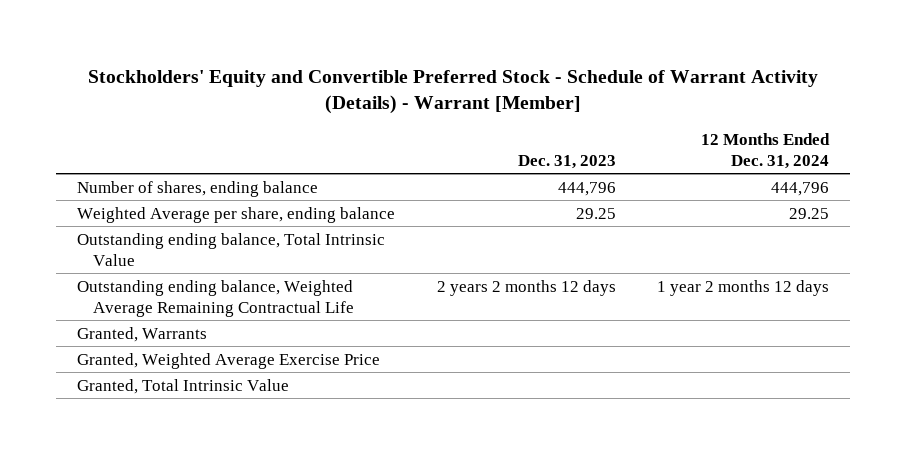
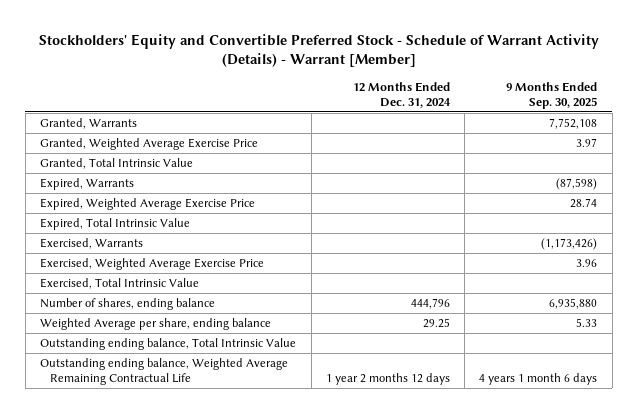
- | Dec. 31, 2023 | 12 Months Ended Dec. 31, 2024
+ | 12 Months Ended Dec. 31, 2024 | 9 Months Ended Sep. 30, 2025
moved up: Granted, Warrants | | 7,752,108
moved up: Granted, Weighted Average Exercise Price | | 3.97
moved up: Granted, Total Intrinsic Value
+ Expired, Warrants | | (87,598)
+ Expired, Weighted Average Exercise Price | | 28.74
+ Expired, Total Intrinsic Value
+ Exercised, Warrants | | (1,173,426)
+ Exercised, Weighted Average Exercise Price | | 3.96
+ Exercised, Total Intrinsic Value

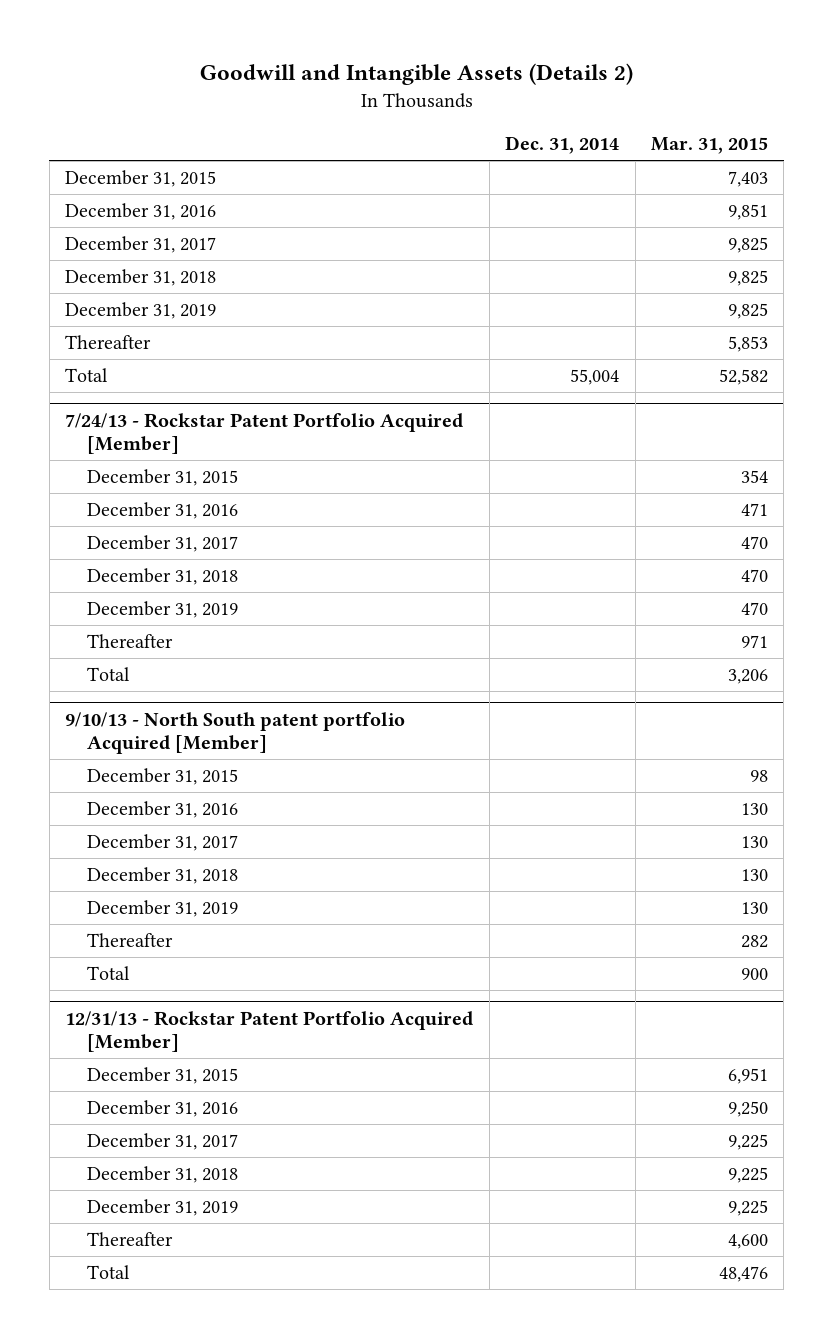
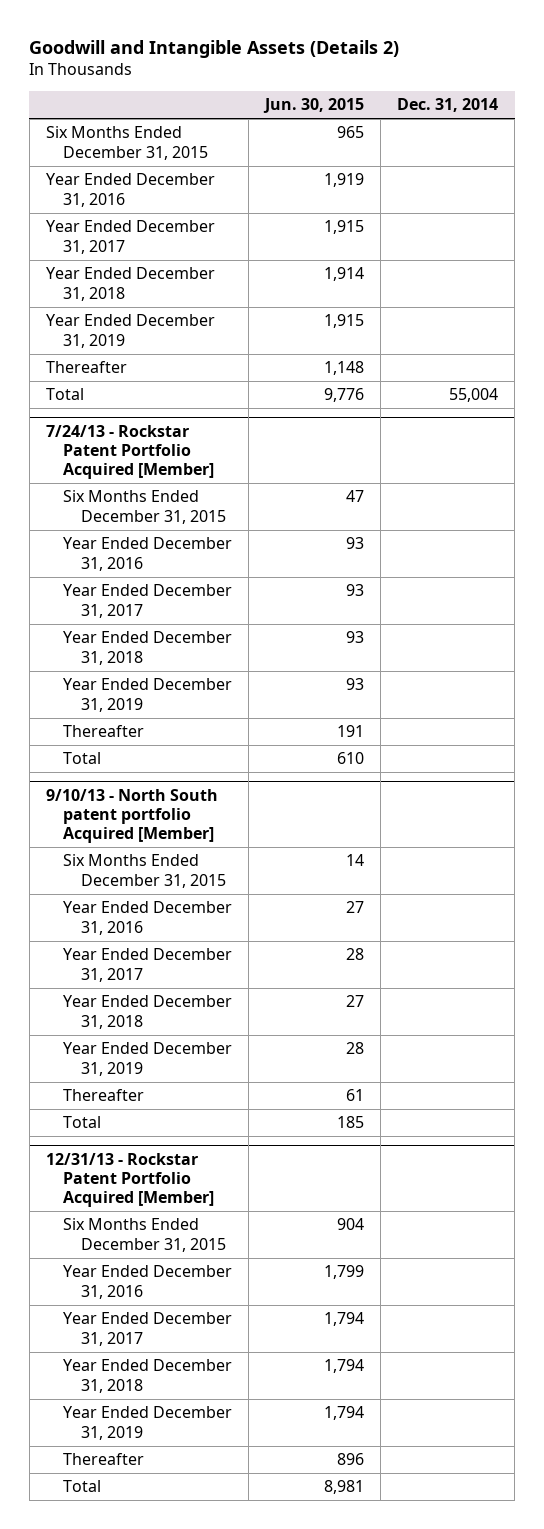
- | Dec. 31, 2014 | Mar. 31, 2015
+ | Jun. 30, 2015 | Dec. 31, 2014
- December 31, 2015 | | 7,403
- December 31, 2016 | | 9,851
- December 31, 2017 | | 9,825
- December 31, 2018 | | 9,825
- December 31, 2019 | | 9,825
+ Six Months Ended December 31, 2015 | 965 |
+ Year Ended December 31, 2016 | 1,919 |
+ Year Ended December 31, 2017 | 1,915 |
+ Year Ended December 31, 2018 | 1,914 |
+ Year Ended December 31, 2019 | 1,915 |
@ 7/24/13 - Rockstar Patent Portfolio Acquired [Member]
- December 31, 2015 | | 354
- December 31, 2016 | | 471
- December 31, 2017 | | 470
- December 31, 2018 | | 470
- December 31, 2019 | | 470
+ Six Months Ended December 31, 2015 | 47 |
+ Year Ended December 31, 2016 | 93 |
+ Year Ended December 31, 2017 | 93 |
+ Year Ended December 31, 2018 | 93 |
+ Year Ended December 31, 2019 | 93 |
@ 9/10/13 - North South patent portfolio Acquired [Member]
- December 31, 2015 | | 98
- December 31, 2016 | | 130
- December 31, 2017 | | 130
- December 31, 2018 | | 130
- December 31, 2019 | | 130
+ Six Months Ended December 31, 2015 | 14 |
+ Year Ended December 31, 2016 | 27 |
+ Year Ended December 31, 2017 | 28 |
+ Year Ended December 31, 2018 | 27 |
+ Year Ended December 31, 2019 | 28 |
@ 12/31/13 - Rockstar Patent Portfolio Acquired [Member]
- December 31, 2015 | | 6,951
- December 31, 2016 | | 9,250
- December 31, 2017 | | 9,225
- December 31, 2018 | | 9,225
- December 31, 2019 | | 9,225
+ Six Months Ended December 31, 2015 | 904 |
+ Year Ended December 31, 2016 | 1,799 |
+ Year Ended December 31, 2017 | 1,794 |
+ Year Ended December 31, 2018 | 1,794 |
+ Year Ended December 31, 2019 | 1,794 |

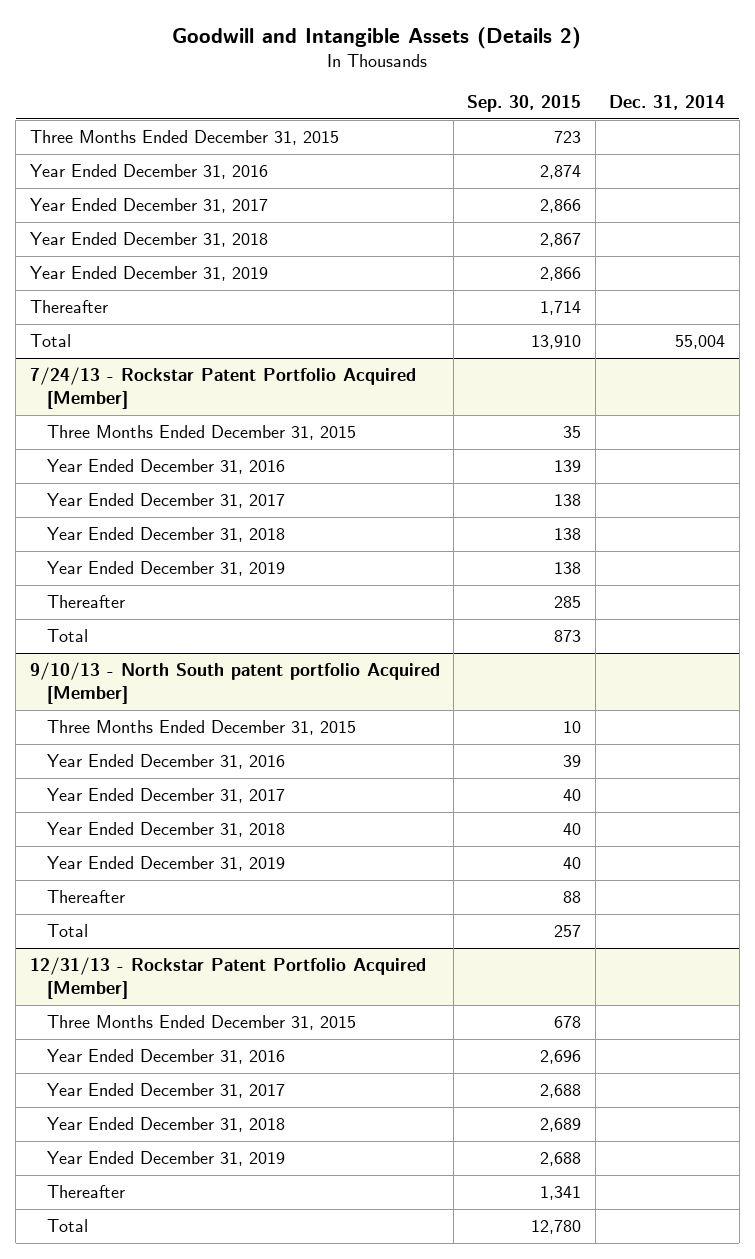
- | Jun. 30, 2015 | Dec. 31, 2014
+ | Sep. 30, 2015 | Dec. 31, 2014
- Six Months Ended December 31, 2015 | 965 |
+ Three Months Ended December 31, 2015 | 723 |
@ 7/24/13 - Rockstar Patent Portfolio Acquired [Member]
- Six Months Ended December 31, 2015 | 47 |
+ Three Months Ended December 31, 2015 | 35 |
@ 9/10/13 - North South patent portfolio Acquired [Member]
- Six Months Ended December 31, 2015 | 14 |
+ Three Months Ended December 31, 2015 | 10 |
@ 12/31/13 - Rockstar Patent Portfolio Acquired [Member]
- Six Months Ended December 31, 2015 | 904 |
+ Three Months Ended December 31, 2015 | 678 |

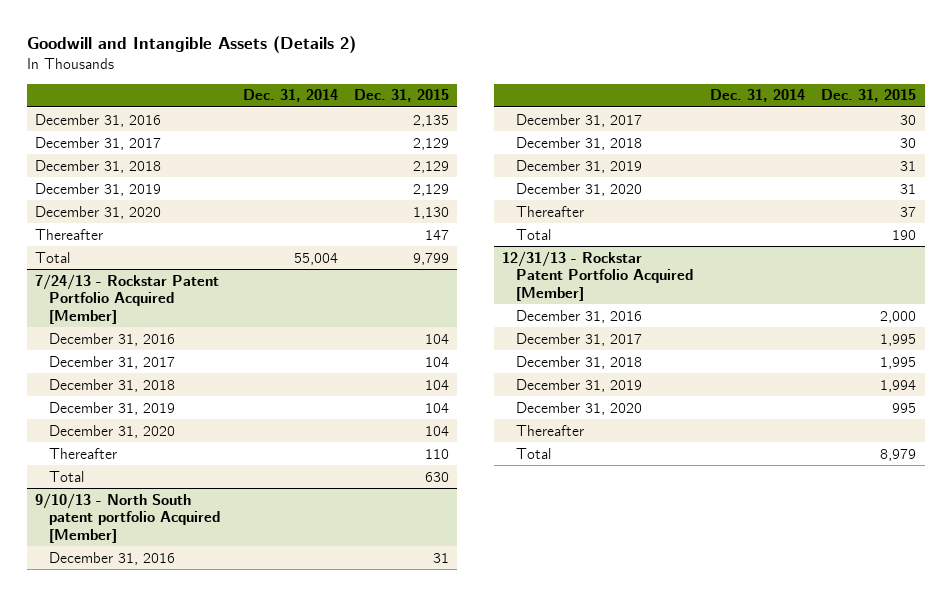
- | Sep. 30, 2015 | Dec. 31, 2014
+ | Dec. 31, 2014 | Dec. 31, 2015
- Three Months Ended December 31, 2015 | 723 |
- Year Ended December 31, 2016 | 2,874 |
- Year Ended December 31, 2017 | 2,866 |
- Year Ended December 31, 2018 | 2,867 |
- Year Ended December 31, 2019 | 2,866 |
+ December 31, 2016 | | 2,135
+ December 31, 2017 | | 2,129
+ December 31, 2018 | | 2,129
+ December 31, 2019 | | 2,129
+ December 31, 2020 | | 1,130
@ 7/24/13 - Rockstar Patent Portfolio Acquired [Member]
- Three Months Ended December 31, 2015 | 35 |
- Year Ended December 31, 2016 | 139 |
- Year Ended December 31, 2017 | 138 |
- Year Ended December 31, 2018 | 138 |
- Year Ended December 31, 2019 | 138 |
+ December 31, 2016 | | 104
+ December 31, 2017 | | 104
+ December 31, 2018 | | 104
+ December 31, 2019 | | 104
+ December 31, 2020 | | 104
@ 9/10/13 - North South patent portfolio Acquired [Member]
- Three Months Ended December 31, 2015 | 10 |
- Year Ended December 31, 2016 | 39 |
- Year Ended December 31, 2017 | 40 |
- Year Ended December 31, 2018 | 40 |
- Year Ended December 31, 2019 | 40 |
+ December 31, 2016 | | 31
+ December 31, 2017 | | 30
+ December 31, 2018 | | 30
+ December 31, 2019 | | 31
+ December 31, 2020 | | 31
@ 12/31/13 - Rockstar Patent Portfolio Acquired [Member]
- Three Months Ended December 31, 2015 | 678 |
- Year Ended December 31, 2016 | 2,696 |
- Year Ended December 31, 2017 | 2,688 |
- Year Ended December 31, 2018 | 2,689 |
- Year Ended December 31, 2019 | 2,688 |
+ December 31, 2016 | | 2,000
+ December 31, 2017 | | 1,995
+ December 31, 2018 | | 1,995
+ December 31, 2019 | | 1,994
+ December 31, 2020 | | 995

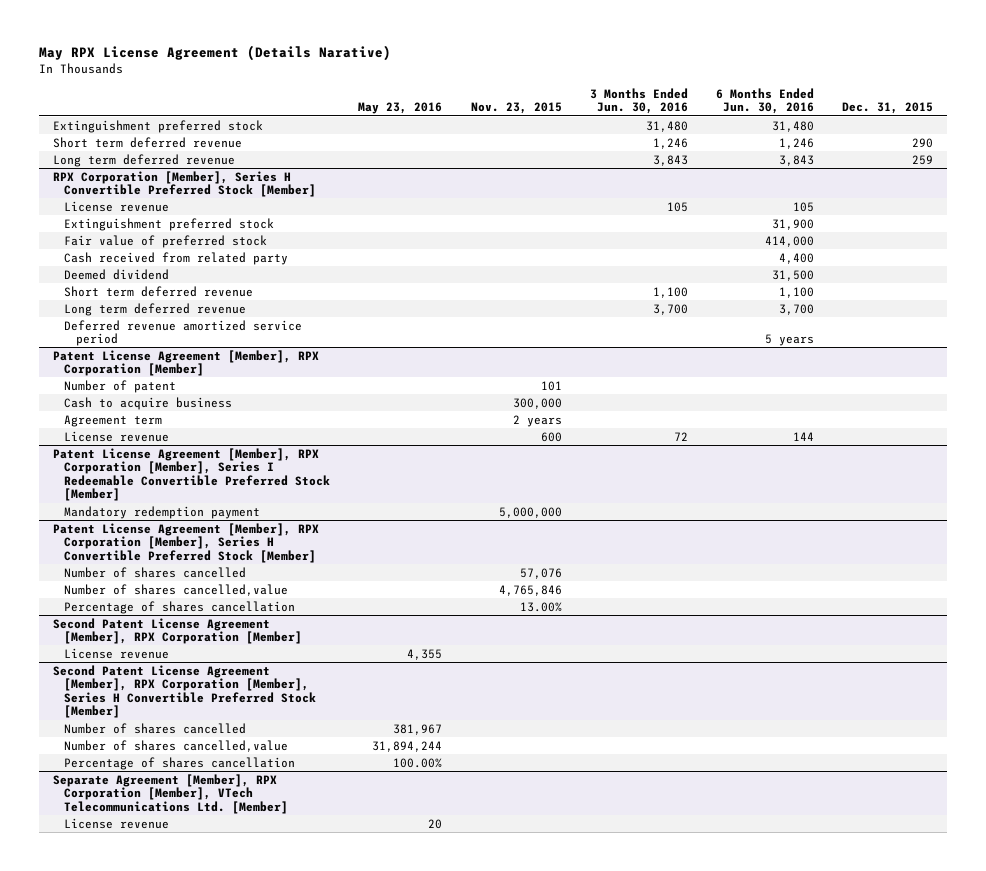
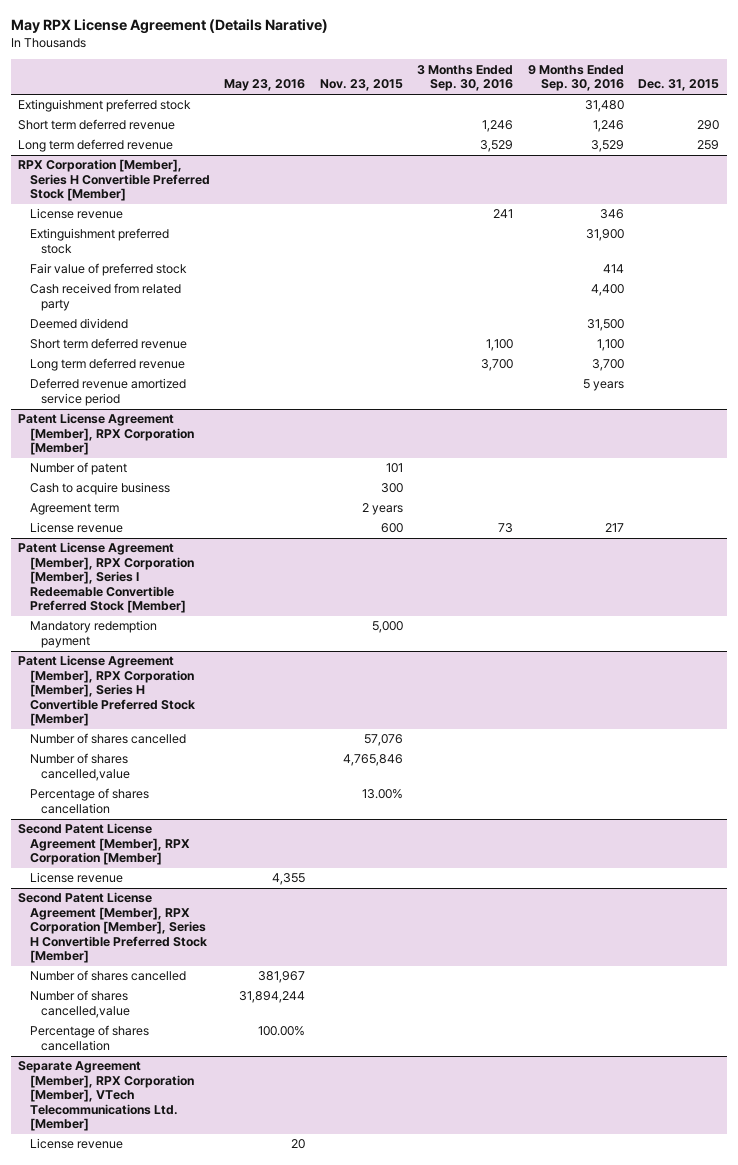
- | May 23, 2016 | Nov. 23, 2015 | 3 Months Ended Jun. 30, 2016 | 6 Months Ended Jun. 30, 2016 | Dec. 31, 2015
+ | May 23, 2016 | Nov. 23, 2015 | 3 Months Ended Sep. 30, 2016 | 9 Months Ended Sep. 30, 2016 | Dec. 31, 2015
@ Patent License Agreement [Member], RPX Corporation [Member]
- Cash to acquire business | | 300,000 | | |
+ Cash to acquire business | | 300 | | |
@ Patent License Agreement [Member], RPX Corporation [Member], Series I Redeemable Convertible Preferred Stock [Member]
- Mandatory redemption payment | | 5,000,000 | | |
+ Mandatory redemption payment | | 5,000 | | |

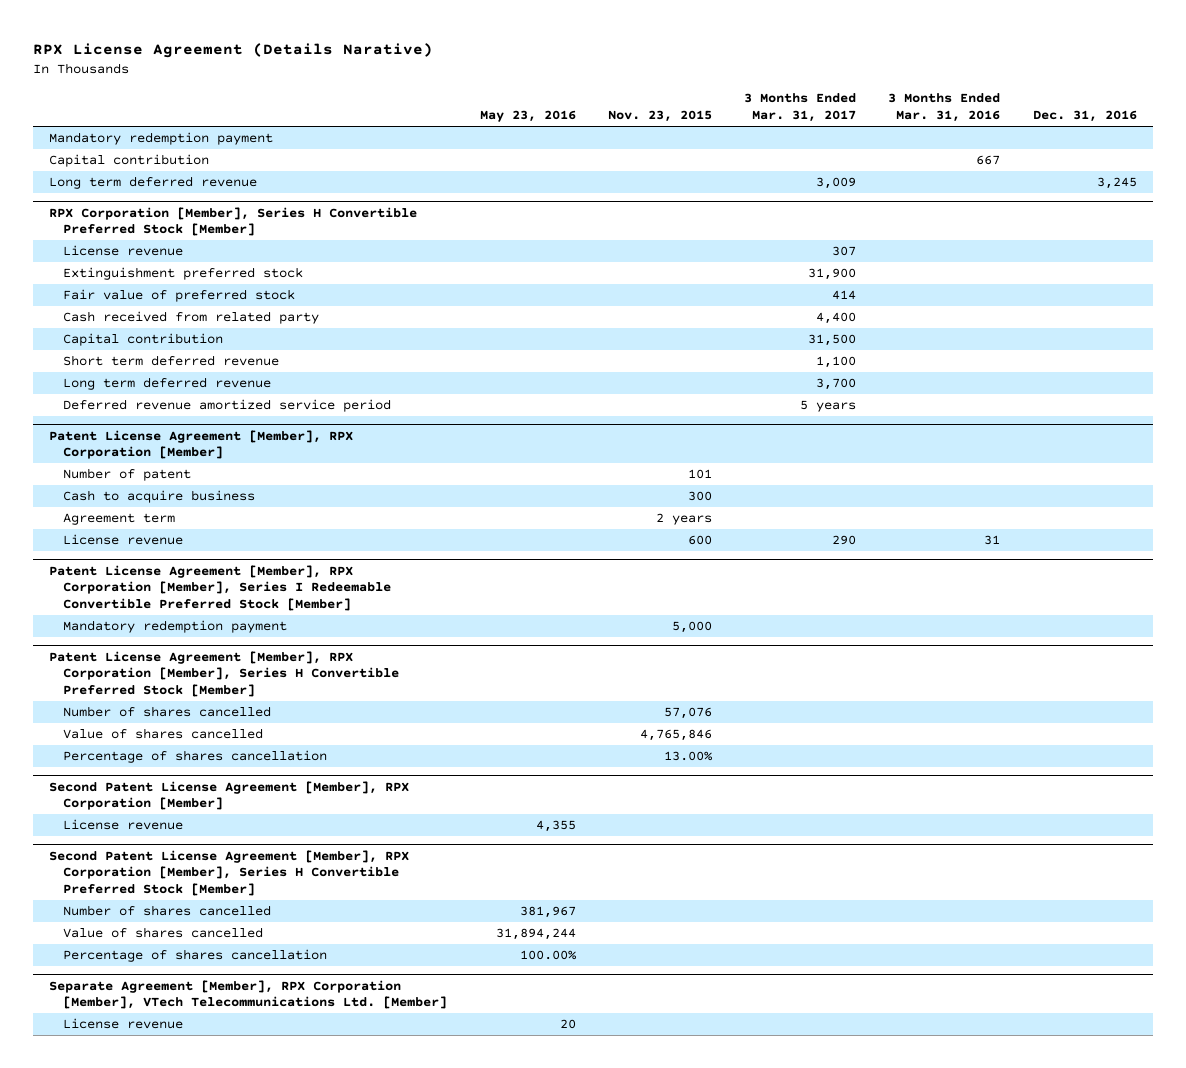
- May RPX License Agreement (Details Narative)
+ RPX License Agreement (Details Narative)
- | May 23, 2016 | Nov. 23, 2015 | 3 Months Ended Sep. 30, 2016 | 9 Months Ended Sep. 30, 2016 | Dec. 31, 2015
+ | May 23, 2016 | Nov. 23, 2015 | 3 Months Ended Mar. 31, 2017 | 3 Months Ended Mar. 31, 2016 | Dec. 31, 2016
- Extinguishment preferred stock | | | | 31,480 |
- Short term deferred revenue | | | 1,246 | 1,246 | 290
+ Mandatory redemption payment
+ Capital contribution | | | | 667 |
@ RPX Corporation [Member], Series H Convertible Preferred Stock [Member]
- Deemed dividend | | | | 31,500 |
+ Capital contribution | | | 31,500 | |
@ Patent License Agreement [Member], RPX Corporation [Member], Series H Convertible Preferred Stock [Member]
- Number of shares cancelled,value | | 4,765,846 | | |
+ Value of shares cancelled | | 4,765,846 | | |
@ Second Patent License Agreement [Member], RPX Corporation [Member], Series H Convertible Preferred Stock [Member]
- Number of shares cancelled,value | 31,894,244 | | | |
+ Value of shares cancelled | 31,894,244 | | | |

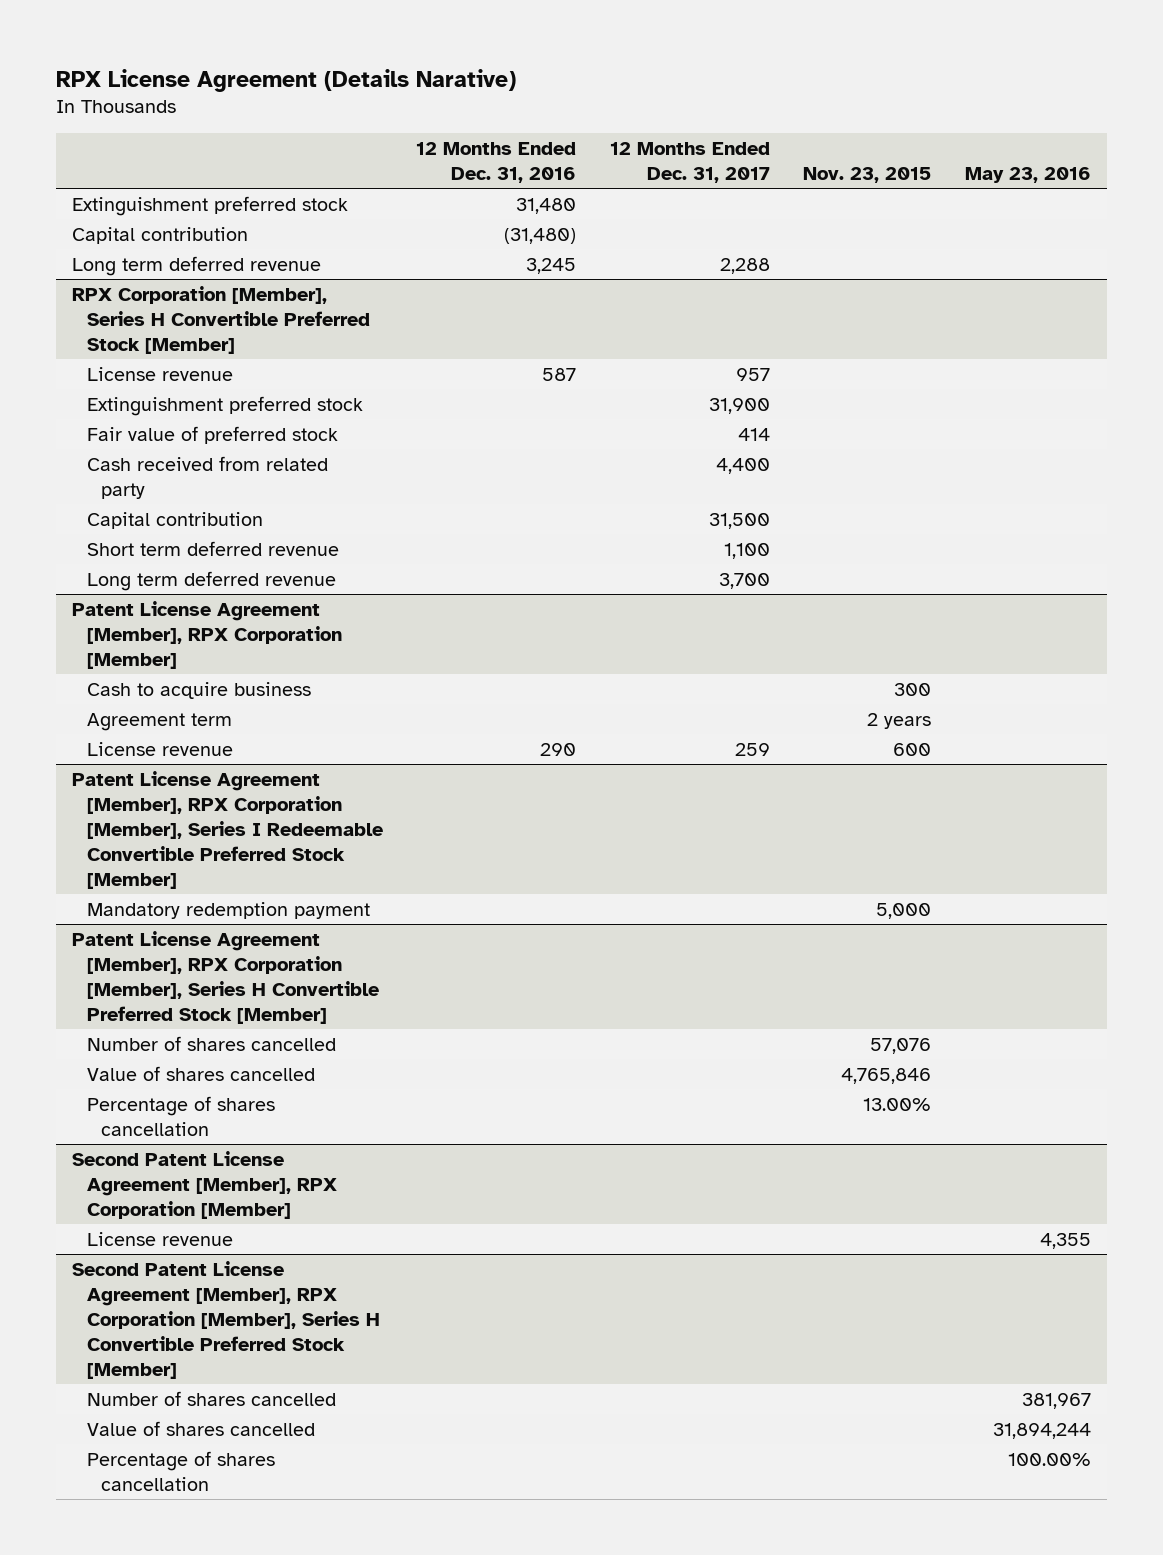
- | May 23, 2016 | Nov. 23, 2015 | 3 Months Ended Mar. 31, 2017 | 3 Months Ended Mar. 31, 2016 | Dec. 31, 2016
+ | 12 Months Ended Dec. 31, 2016 | 12 Months Ended Dec. 31, 2017 | Nov. 23, 2015 | May 23, 2016
- Mandatory redemption payment
+ Extinguishment preferred stock | 31,480 | | |
@ RPX Corporation [Member], Series H Convertible Preferred Stock [Member]
- Deferred revenue amortized service period | | | 5 years | |
@ Patent License Agreement [Member], RPX Corporation [Member]
- Number of patent | | 101 | | |
- Separate Agreement [Member], RPX Corporation [Member], VTech Telecommunications Ltd. [Member]
- License revenue | 20 | | | |

